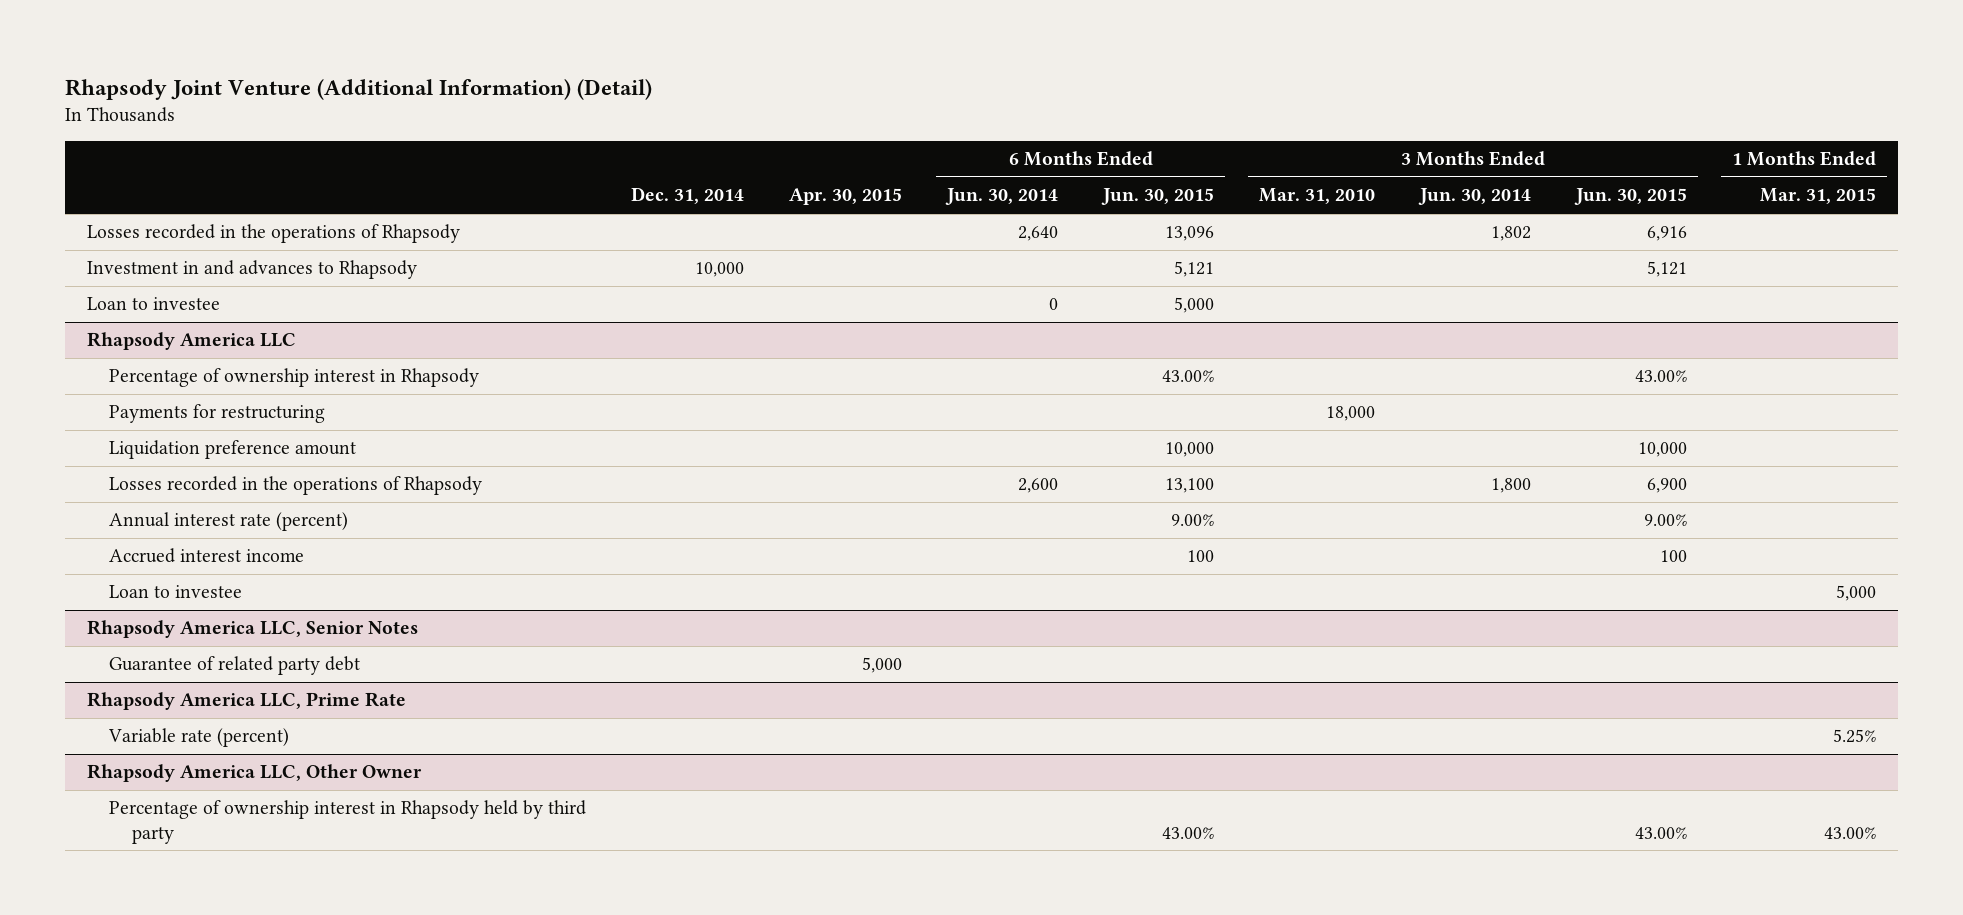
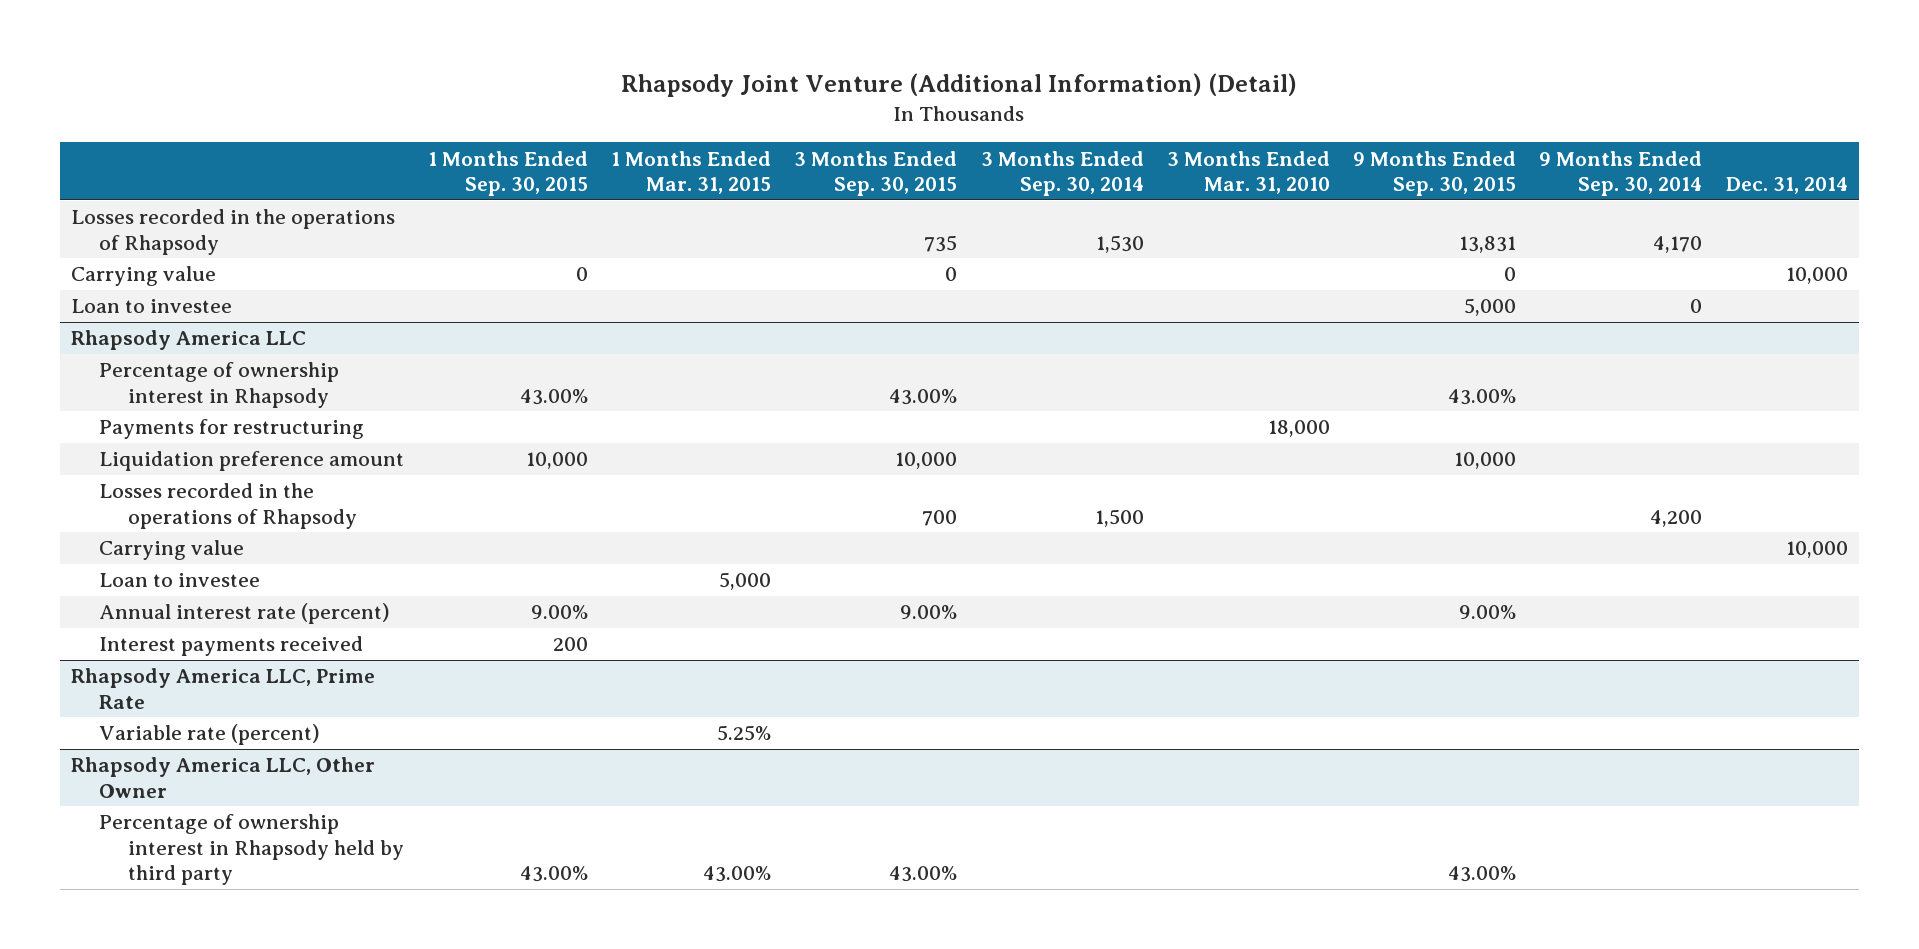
- | Dec. 31, 2014 | Apr. 30, 2015 | 6 Months Ended Jun. 30, 2014 | 6 Months Ended Jun. 30, 2015 | 3 Months Ended Mar. 31, 2010 | 3 Months Ended Jun. 30, 2014 | 3 Months Ended Jun. 30, 2015 | 1 Months Ended Mar. 31, 2015
+ | 1 Months Ended Sep. 30, 2015 | 1 Months Ended Mar. 31, 2015 | 3 Months Ended Sep. 30, 2015 | 3 Months Ended Sep. 30, 2014 | 3 Months Ended Mar. 31, 2010 | 9 Months Ended Sep. 30, 2015 | 9 Months Ended Sep. 30, 2014 | Dec. 31, 2014
- Investment in and advances to Rhapsody | 10,000 | | | 5,121 | | | 5,121 |
+ Carrying value | 0 | | 0 | | | 0 | | 10,000
@ Rhapsody America LLC
- Accrued interest income | | | | 100 | | | 100 |
+ Carrying value | | | | | | | | 10,000
- Rhapsody America LLC, Senior Notes
- Guarantee of related party debt | | 5,000 | | | | | |
@ Rhapsody America LLC
moved down: Annual interest rate (percent) | 9.00% | | 9.00% | | | 9.00% | |
+ Interest payments received | 200 | | | | | | |

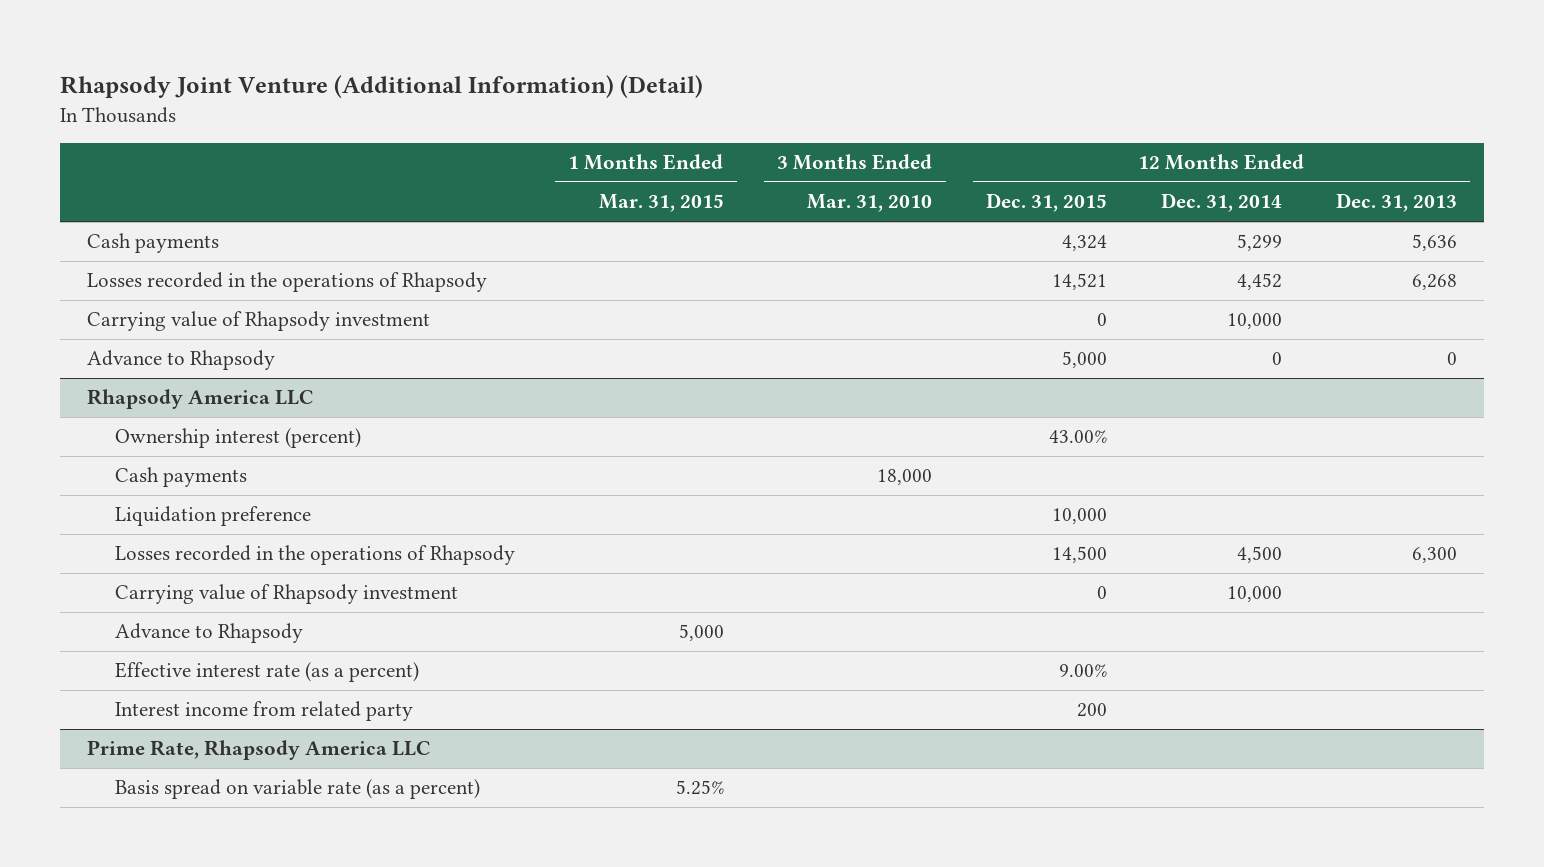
- | 1 Months Ended Sep. 30, 2015 | 1 Months Ended Mar. 31, 2015 | 3 Months Ended Sep. 30, 2015 | 3 Months Ended Sep. 30, 2014 | 3 Months Ended Mar. 31, 2010 | 9 Months Ended Sep. 30, 2015 | 9 Months Ended Sep. 30, 2014 | Dec. 31, 2014
+ | 1 Months Ended Mar. 31, 2015 | 3 Months Ended Mar. 31, 2010 | 12 Months Ended Dec. 31, 2015 | 12 Months Ended Dec. 31, 2014 | 12 Months Ended Dec. 31, 2013
+ Cash payments | | | 4,324 | 5,299 | 5,636
- Carrying value | 0 | | 0 | | | 0 | | 10,000
- Loan to investee | | | | | | 5,000 | 0 |
+ Carrying value of Rhapsody investment | | | 0 | 10,000 |
+ Advance to Rhapsody | | | 5,000 | 0 | 0
@ Rhapsody America LLC
- Percentage of ownership interest in Rhapsody | 43.00% | | 43.00% | | | 43.00% | |
- Payments for restructuring | | | | | 18,000 | | |
- Liquidation preference amount | 10,000 | | 10,000 | | | 10,000 | |
+ Ownership interest (percent) | | | 43.00% | |
+ Cash payments | | 18,000 | | |
+ Liquidation preference | | | 10,000 | |
- Carrying value | | | | | | | | 10,000
- Loan to investee | | 5,000 | | | | | |
- Annual interest rate (percent) | 9.00% | | 9.00% | | | 9.00% | |
- Interest payments received | 200 | | | | | | |
- Rhapsody America LLC, Prime Rate
- Variable rate (percent) | | 5.25% | | | | | |
- Rhapsody America LLC, Other Owner
- Percentage of ownership interest in Rhapsody held by third party | 43.00% | 43.00% | 43.00% | | | 43.00% | |
@ Rhapsody America LLC
+ Carrying value of Rhapsody investment | | | 0 | 10,000 |
+ Advance to Rhapsody | 5,000 | | | |
+ Effective interest rate (as a percent) | | | 9.00% | |
+ Interest income from related party | | | 200 | |
+ Prime Rate, Rhapsody America LLC
+ Basis spread on variable rate (as a percent) | 5.25% | | | |

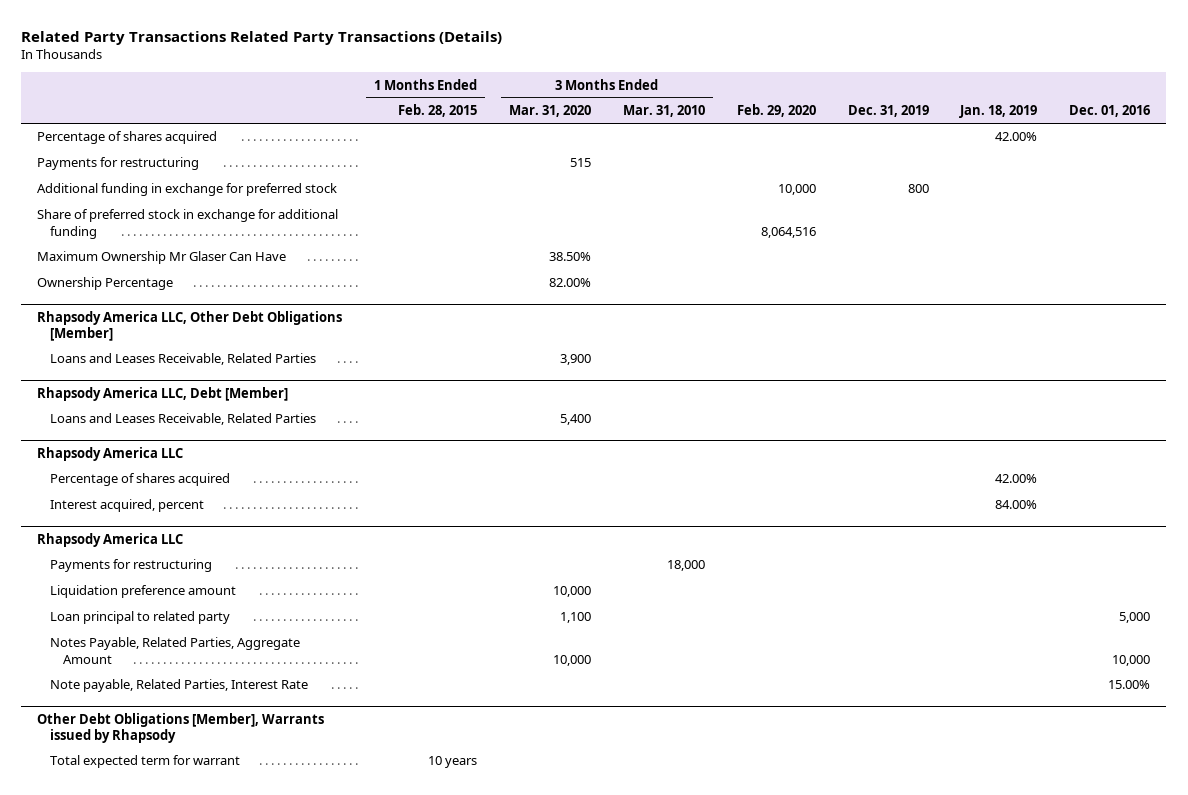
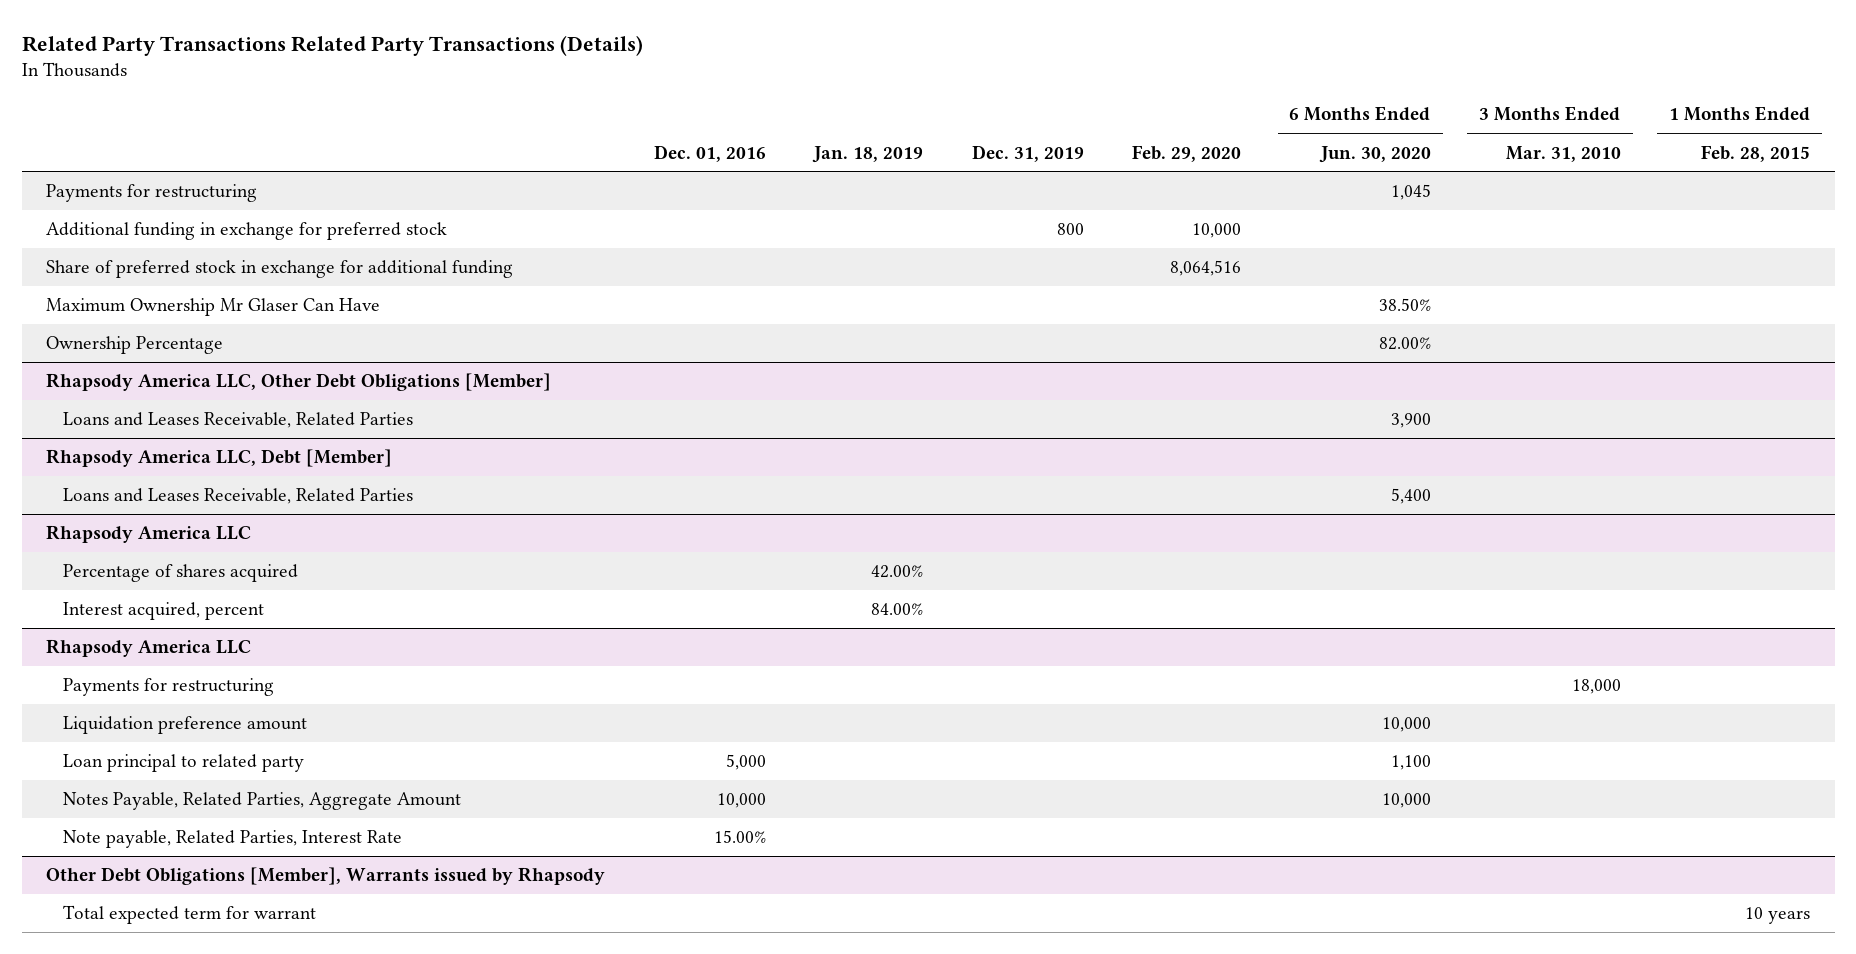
- | 1 Months Ended Feb. 28, 2015 | 3 Months Ended Mar. 31, 2020 | 3 Months Ended Mar. 31, 2010 | Feb. 29, 2020 | Dec. 31, 2019 | Jan. 18, 2019 | Dec. 01, 2016
+ | Dec. 01, 2016 | Jan. 18, 2019 | Dec. 31, 2019 | Feb. 29, 2020 | 6 Months Ended Jun. 30, 2020 | 3 Months Ended Mar. 31, 2010 | 1 Months Ended Feb. 28, 2015
- Percentage of shares acquired | | | | | | 42.00% |

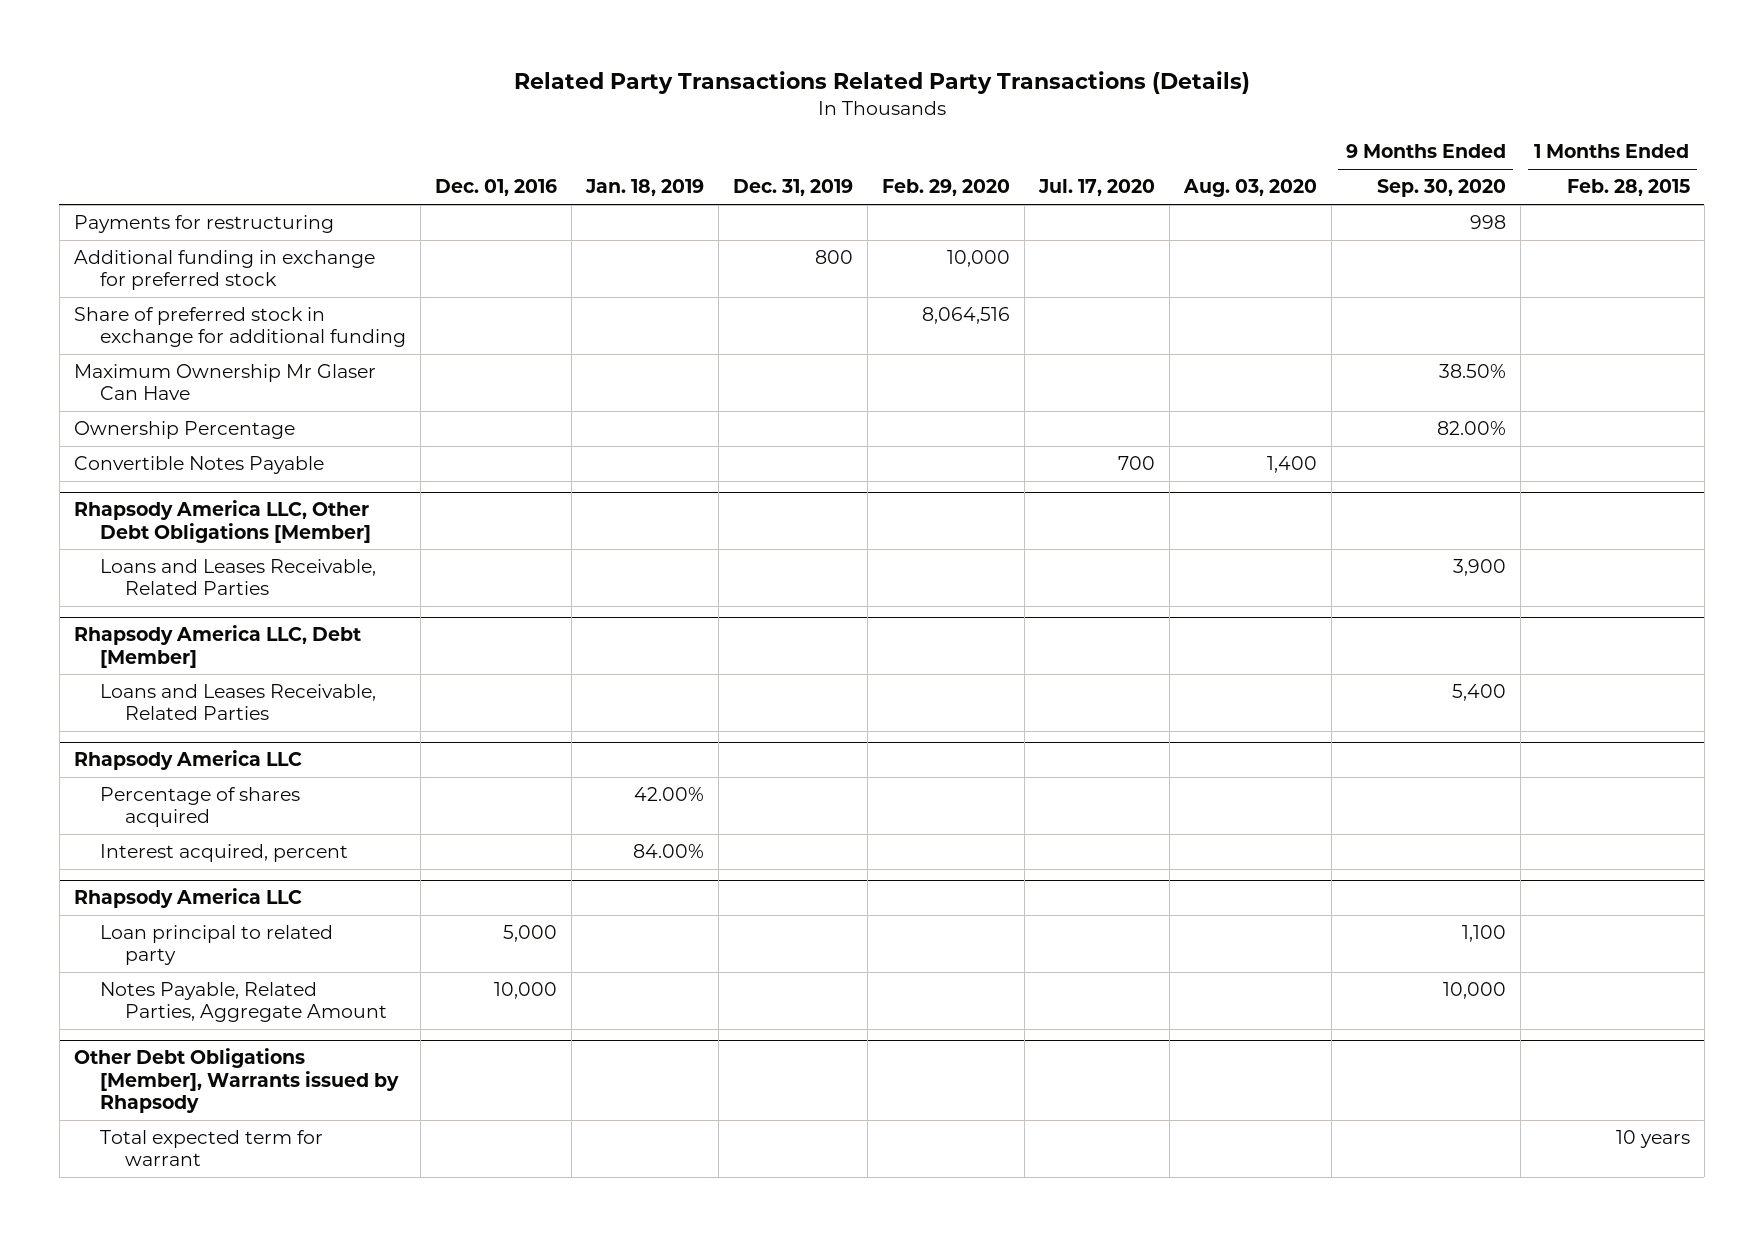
- | Dec. 01, 2016 | Jan. 18, 2019 | Dec. 31, 2019 | Feb. 29, 2020 | 6 Months Ended Jun. 30, 2020 | 3 Months Ended Mar. 31, 2010 | 1 Months Ended Feb. 28, 2015
+ | Dec. 01, 2016 | Jan. 18, 2019 | Dec. 31, 2019 | Feb. 29, 2020 | Jul. 17, 2020 | Aug. 03, 2020 | 9 Months Ended Sep. 30, 2020 | 1 Months Ended Feb. 28, 2015
+ Convertible Notes Payable | | | | | 700 | 1,400 | |
@ Rhapsody America LLC
- Payments for restructuring | | | | | | 18,000 |
- Liquidation preference amount | | | | | 10,000 | |
- Note payable, Related Parties, Interest Rate | 15.00% | | | | | |

